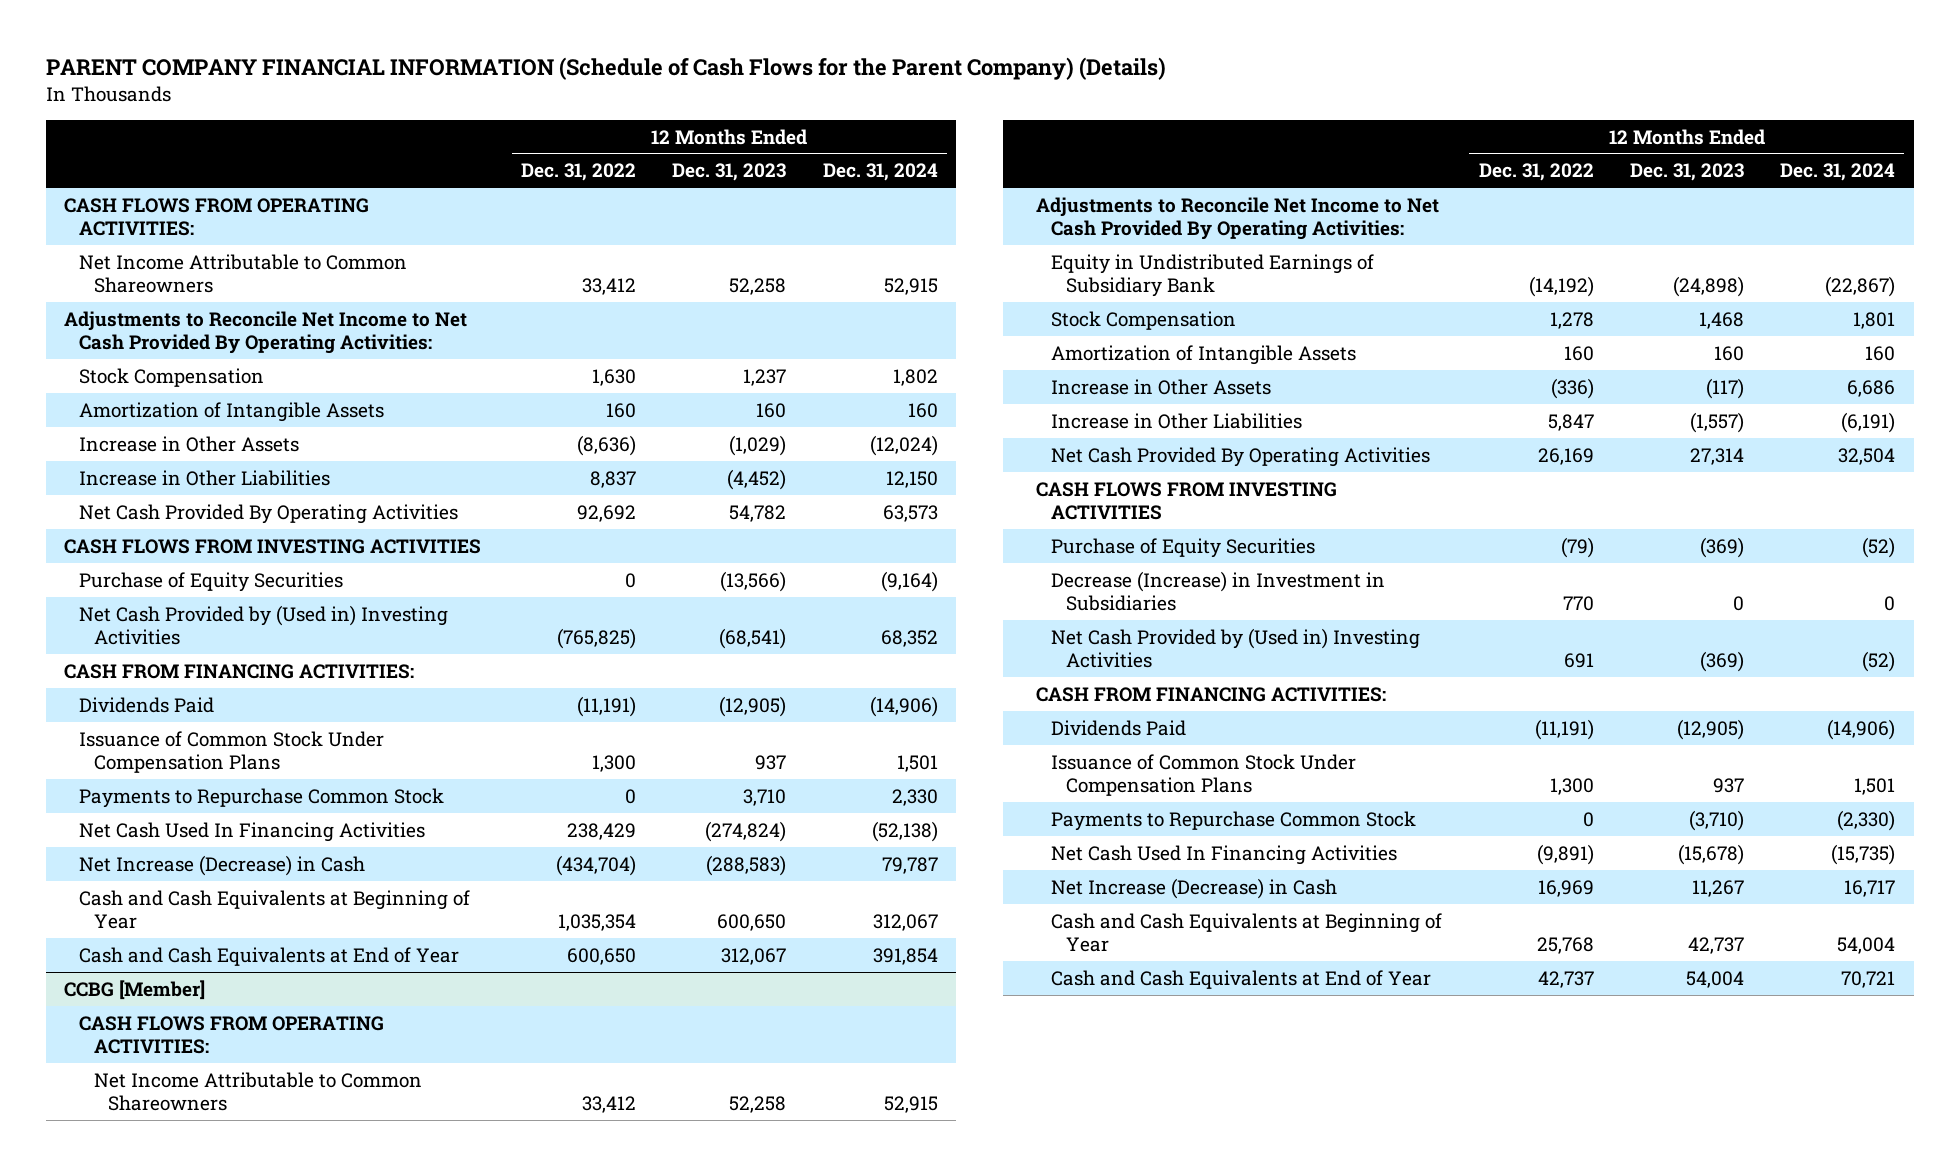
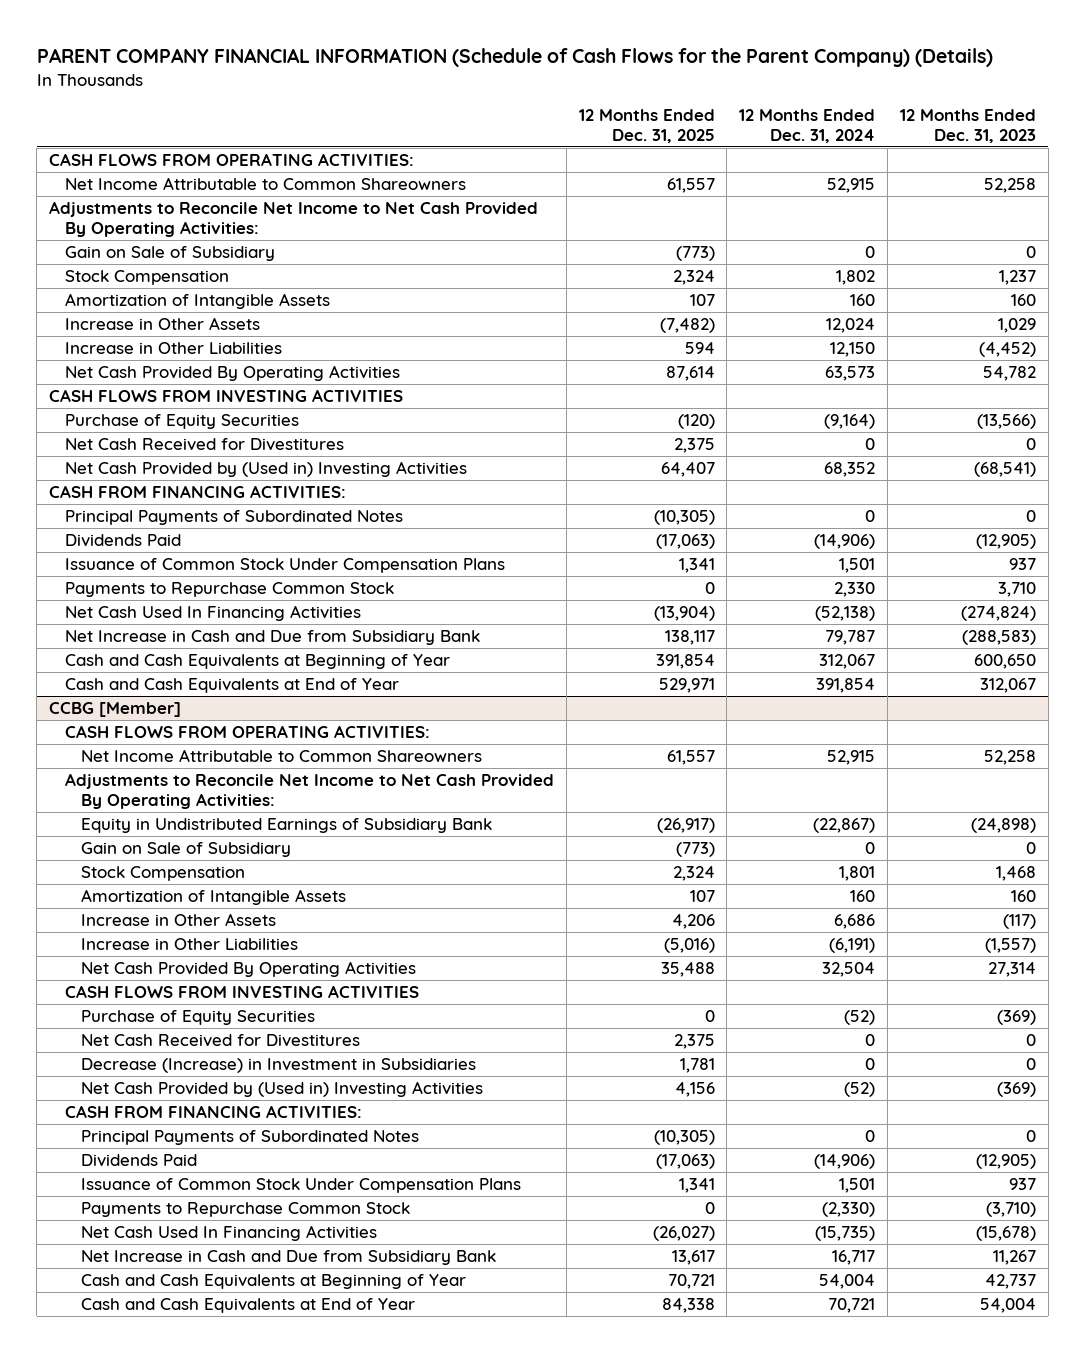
- | 12 Months Ended Dec. 31, 2022 | 12 Months Ended Dec. 31, 2023 | 12 Months Ended Dec. 31, 2024
+ | 12 Months Ended Dec. 31, 2025 | 12 Months Ended Dec. 31, 2024 | 12 Months Ended Dec. 31, 2023
+ Gain on Sale of Subsidiary | (773) | 0 | 0
- Increase in Other Assets | (8,636) | (1,029) | (12,024)
+ Increase in Other Assets | (7,482) | 12,024 | 1,029
+ Net Cash Received for Divestitures | 2,375 | 0 | 0
+ Principal Payments of Subordinated Notes | (10,305) | 0 | 0
- Net Increase (Decrease) in Cash | (434,704) | (288,583) | 79,787
+ Net Increase in Cash and Due from Subsidiary Bank | 138,117 | 79,787 | (288,583)
@ CCBG [Member]
+ Gain on Sale of Subsidiary | (773) | 0 | 0
+ Net Cash Received for Divestitures | 2,375 | 0 | 0
+ Principal Payments of Subordinated Notes | (10,305) | 0 | 0
- Net Increase (Decrease) in Cash | 16,969 | 11,267 | 16,717
+ Net Increase in Cash and Due from Subsidiary Bank | 13,617 | 16,717 | 11,267

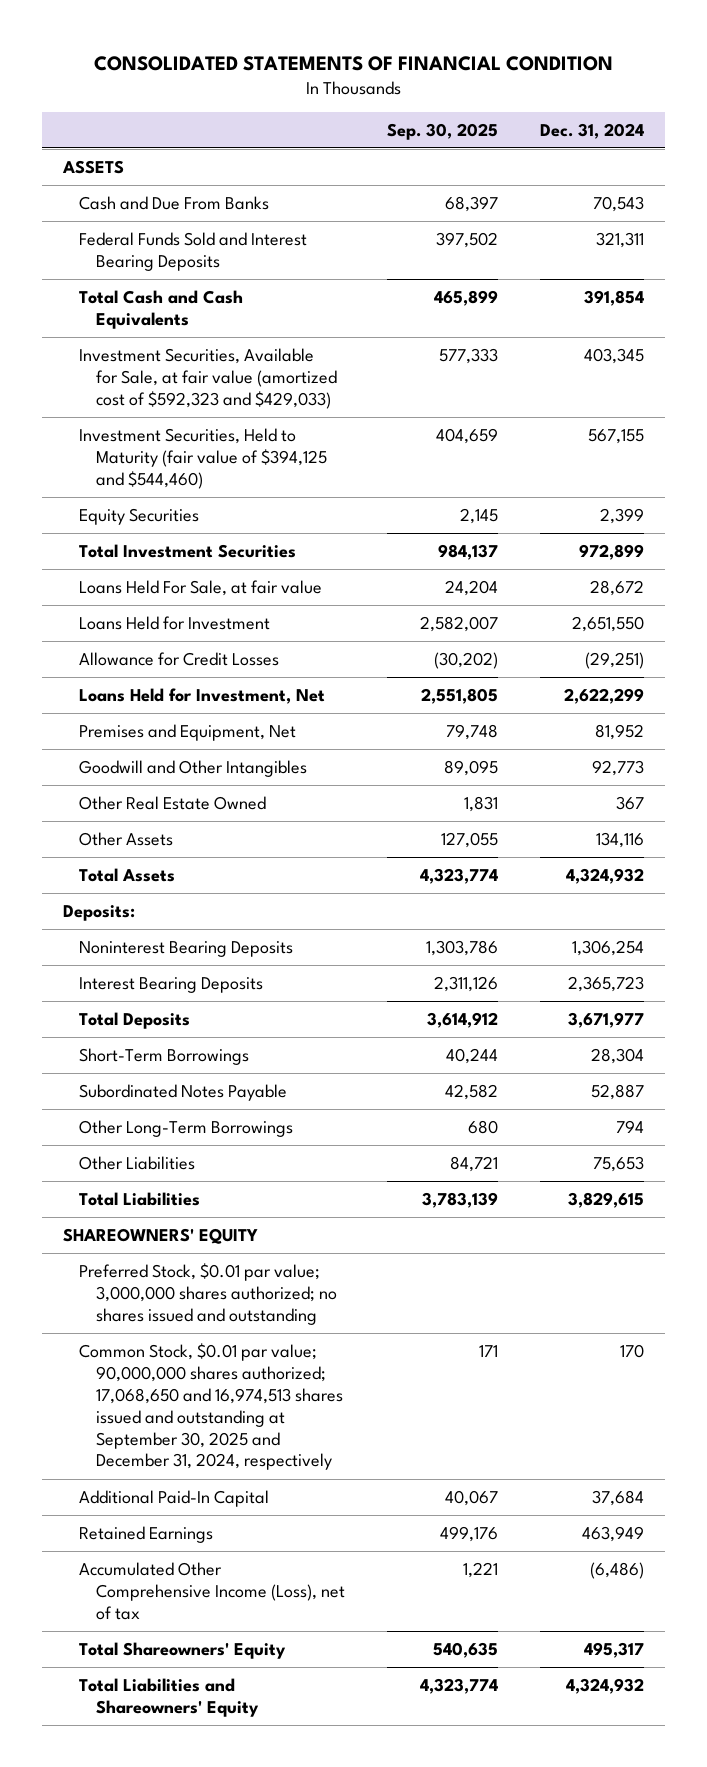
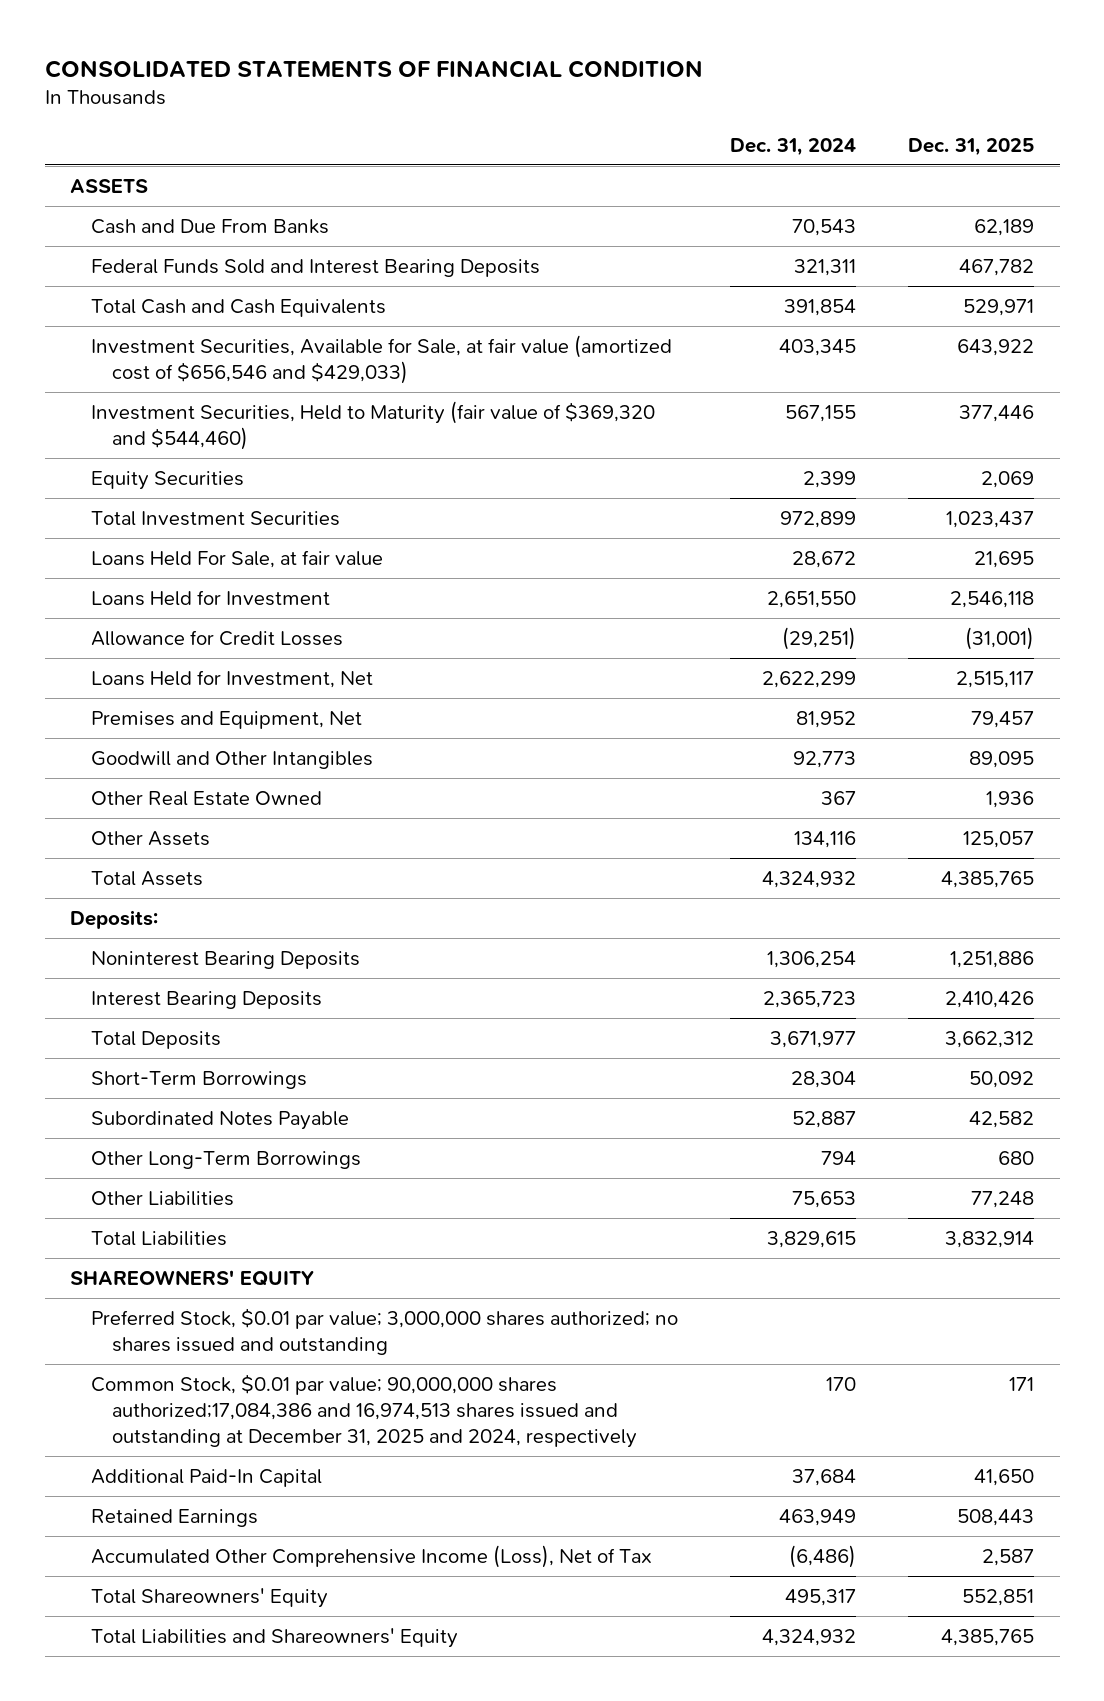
- | Sep. 30, 2025 | Dec. 31, 2024
+ | Dec. 31, 2024 | Dec. 31, 2025
- Investment Securities, Available for Sale, at fair value (amortized cost of $592,323 and $429,033) | 577,333 | 403,345
- Investment Securities, Held to Maturity (fair value of $394,125 and $544,460) | 404,659 | 567,155
+ Investment Securities, Available for Sale, at fair value (amortized cost of $656,546 and $429,033) | 403,345 | 643,922
+ Investment Securities, Held to Maturity (fair value of $369,320 and $544,460) | 567,155 | 377,446
- Common Stock, $0.01 par value; 90,000,000 shares authorized; 17,068,650 and 16,974,513 shares issued and outstanding at September 30, 2025 and December 31, 2024, respectively | 171 | 170
+ Common Stock, $0.01 par value; 90,000,000 shares authorized;17,084,386 and 16,974,513 shares issued and outstanding at December 31, 2025 and 2024, respectively | 170 | 171
- Accumulated Other Comprehensive Income (Loss), net of tax | 1,221 | (6,486)
+ Accumulated Other Comprehensive Income (Loss), Net of Tax | (6,486) | 2,587

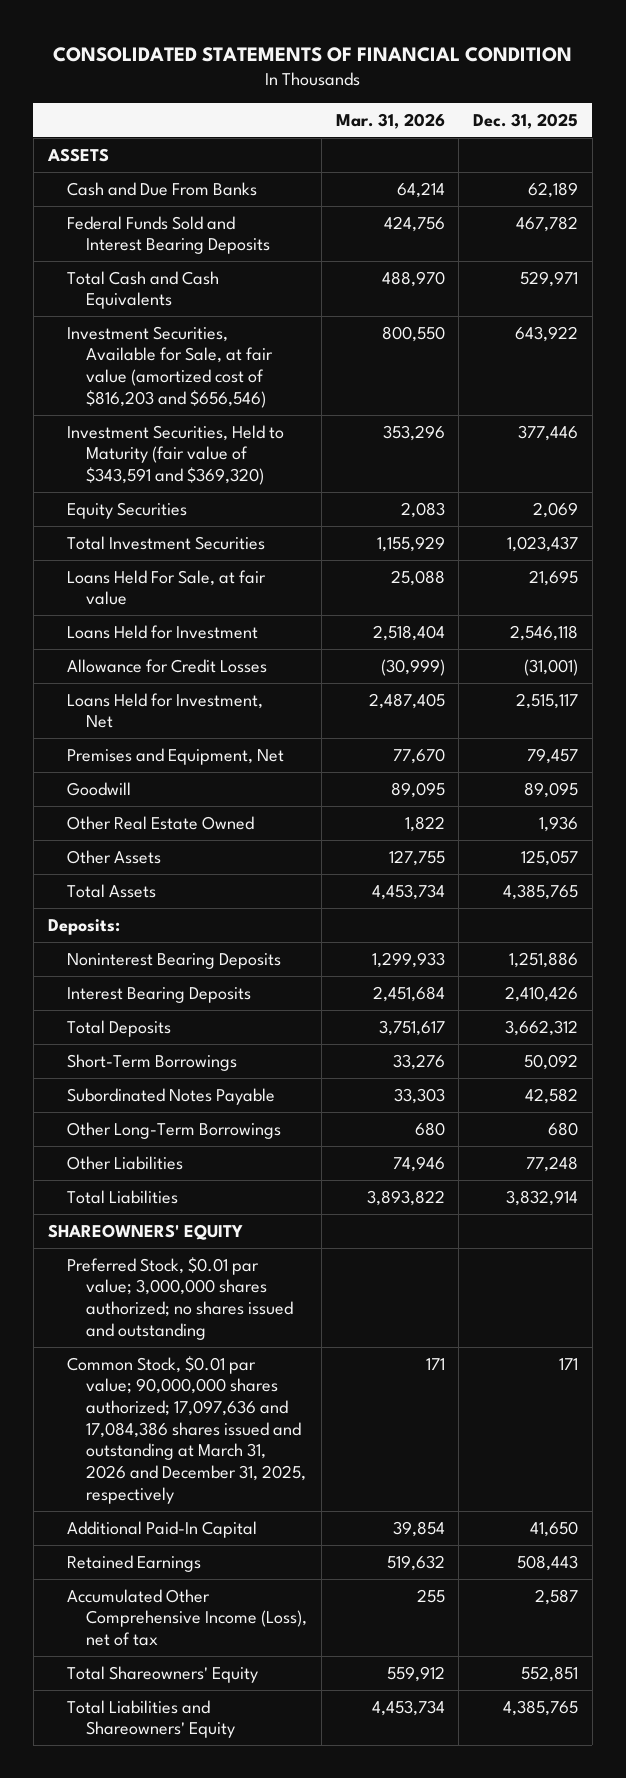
- | Dec. 31, 2024 | Dec. 31, 2025
+ | Mar. 31, 2026 | Dec. 31, 2025
- Investment Securities, Available for Sale, at fair value (amortized cost of $656,546 and $429,033) | 403,345 | 643,922
- Investment Securities, Held to Maturity (fair value of $369,320 and $544,460) | 567,155 | 377,446
+ Investment Securities, Available for Sale, at fair value (amortized cost of $816,203 and $656,546) | 800,550 | 643,922
+ Investment Securities, Held to Maturity (fair value of $343,591 and $369,320) | 353,296 | 377,446
- Goodwill and Other Intangibles | 92,773 | 89,095
+ Goodwill | 89,095 | 89,095
- Common Stock, $0.01 par value; 90,000,000 shares authorized;17,084,386 and 16,974,513 shares issued and outstanding at December 31, 2025 and 2024, respectively | 170 | 171
+ Common Stock, $0.01 par value; 90,000,000 shares authorized; 17,097,636 and 17,084,386 shares issued and outstanding at March 31, 2026 and December 31, 2025, respectively | 171 | 171
- Accumulated Other Comprehensive Income (Loss), Net of Tax | (6,486) | 2,587
+ Accumulated Other Comprehensive Income (Loss), net of tax | 255 | 2,587

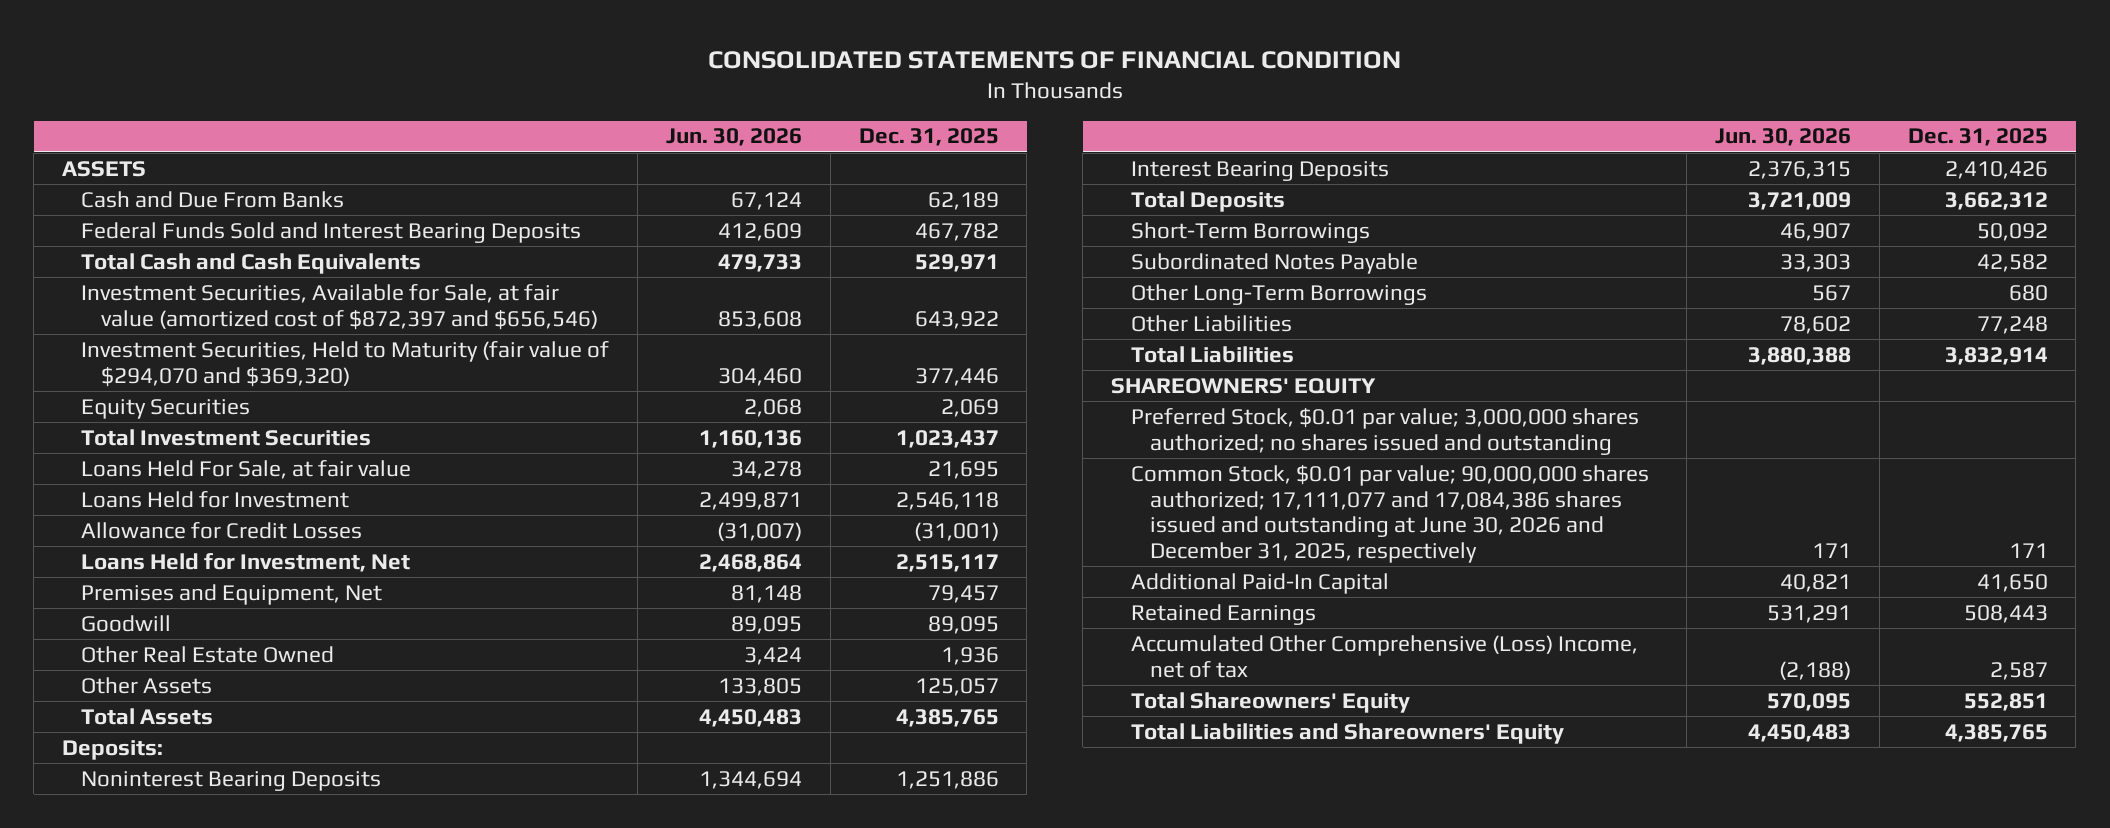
- | Mar. 31, 2026 | Dec. 31, 2025
+ | Jun. 30, 2026 | Dec. 31, 2025
- Investment Securities, Available for Sale, at fair value (amortized cost of $816,203 and $656,546) | 800,550 | 643,922
- Investment Securities, Held to Maturity (fair value of $343,591 and $369,320) | 353,296 | 377,446
+ Investment Securities, Available for Sale, at fair value (amortized cost of $872,397 and $656,546) | 853,608 | 643,922
+ Investment Securities, Held to Maturity (fair value of $294,070 and $369,320) | 304,460 | 377,446
- Common Stock, $0.01 par value; 90,000,000 shares authorized; 17,097,636 and 17,084,386 shares issued and outstanding at March 31, 2026 and December 31, 2025, respectively | 171 | 171
+ Common Stock, $0.01 par value; 90,000,000 shares authorized; 17,111,077 and 17,084,386 shares issued and outstanding at June 30, 2026 and December 31, 2025, respectively | 171 | 171
- Accumulated Other Comprehensive Income (Loss), net of tax | 255 | 2,587
+ Accumulated Other Comprehensive (Loss) Income, net of tax | (2,188) | 2,587

